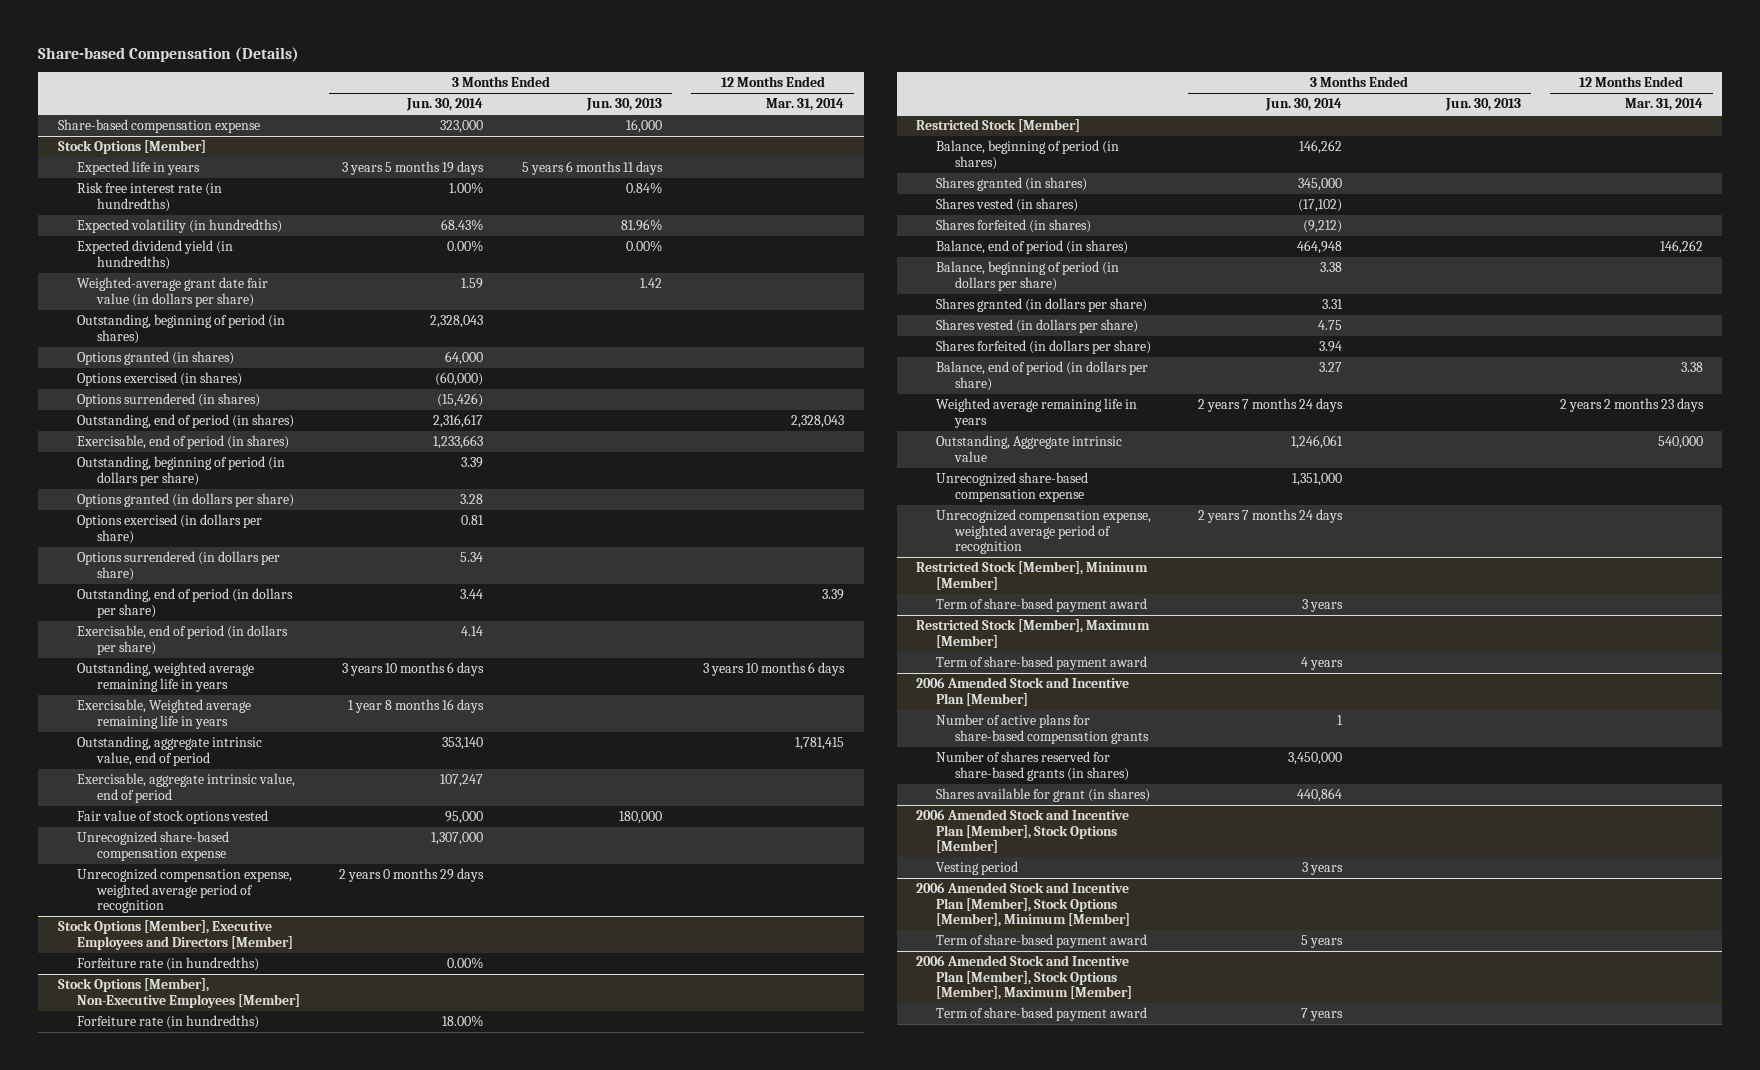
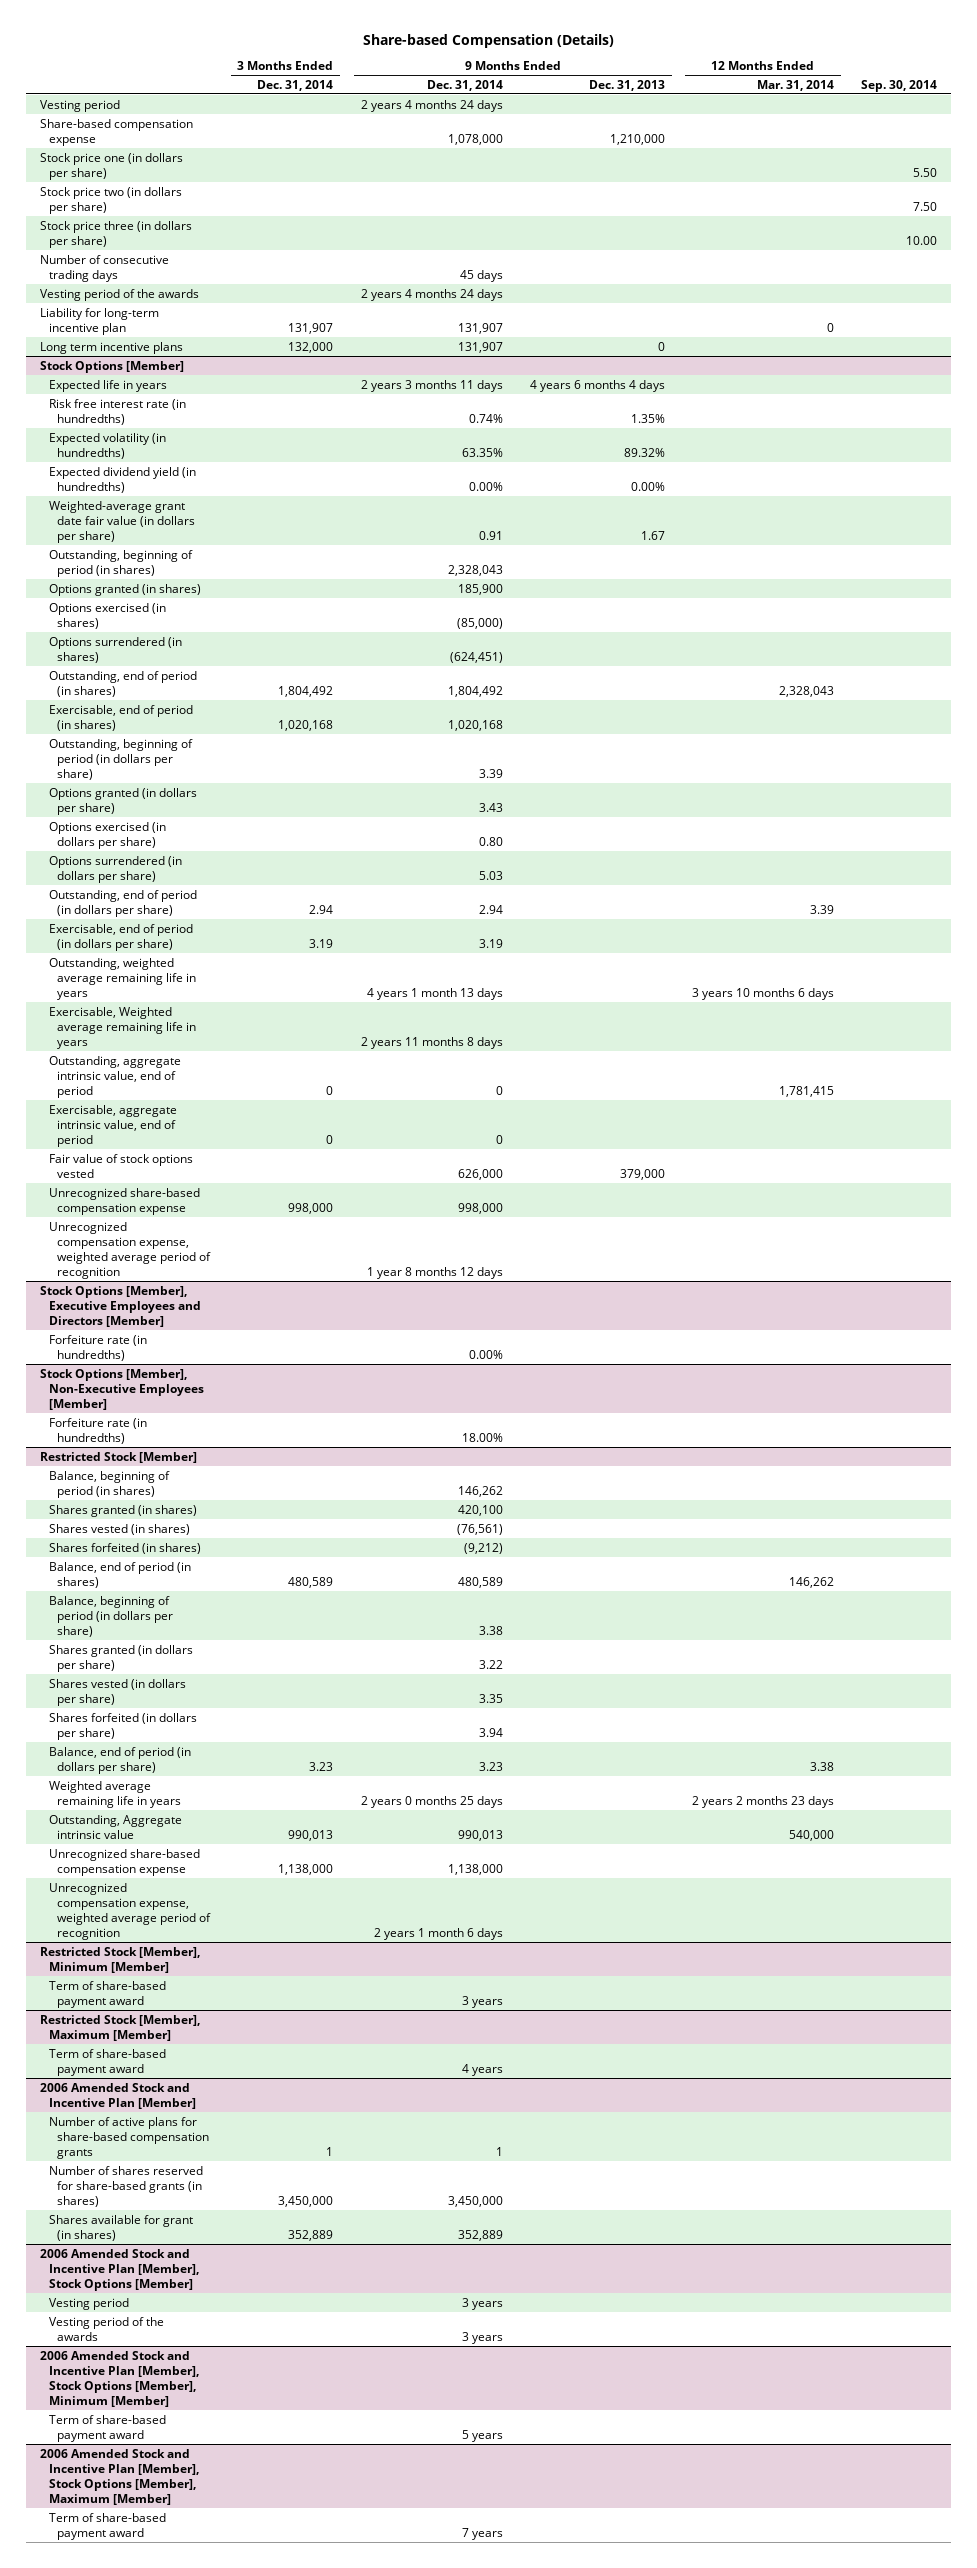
- | 3 Months Ended Jun. 30, 2014 | 3 Months Ended Jun. 30, 2013 | 12 Months Ended Mar. 31, 2014
+ | 3 Months Ended Dec. 31, 2014 | 9 Months Ended Dec. 31, 2014 | 9 Months Ended Dec. 31, 2013 | 12 Months Ended Mar. 31, 2014 | Sep. 30, 2014
+ Vesting period | | 2 years 4 months 24 days | | |
+ Stock price one (in dollars per share) | | | | | 5.50
+ Stock price two (in dollars per share) | | | | | 7.50
+ Stock price three (in dollars per share) | | | | | 10.00
+ Number of consecutive trading days | | 45 days | | |
+ Vesting period of the awards | | 2 years 4 months 24 days | | |
+ Liability for long-term incentive plan | 131,907 | 131,907 | | 0 |
+ Long term incentive plans | 132,000 | 131,907 | 0 | |
@ 2006 Amended Stock and Incentive Plan [Member], Stock Options [Member]
+ Vesting period of the awards | | 3 years | | |

